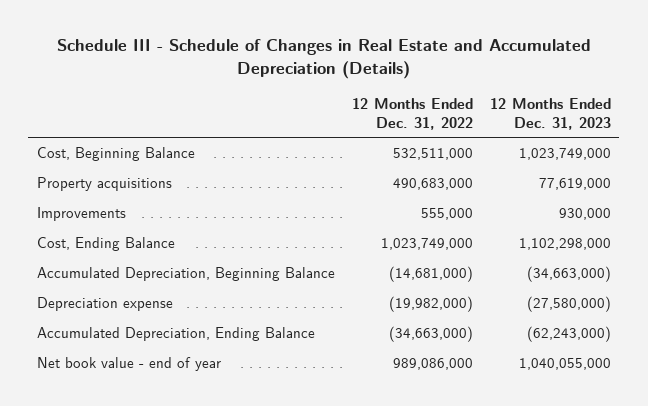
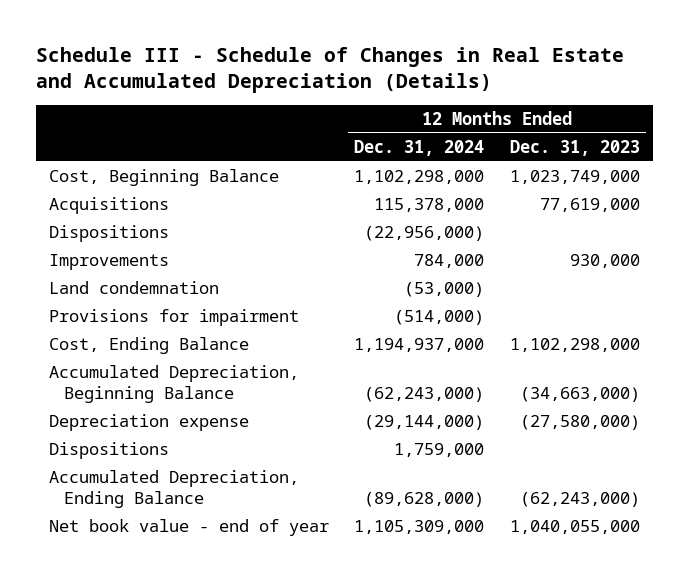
- | 12 Months Ended Dec. 31, 2022 | 12 Months Ended Dec. 31, 2023
+ | 12 Months Ended Dec. 31, 2024 | 12 Months Ended Dec. 31, 2023
- Property acquisitions | 490,683,000 | 77,619,000
+ Acquisitions | 115,378,000 | 77,619,000
+ Dispositions | (22,956,000) |
+ Land condemnation | (53,000) |
+ Provisions for impairment | (514,000) |
+ Dispositions | 1,759,000 |

